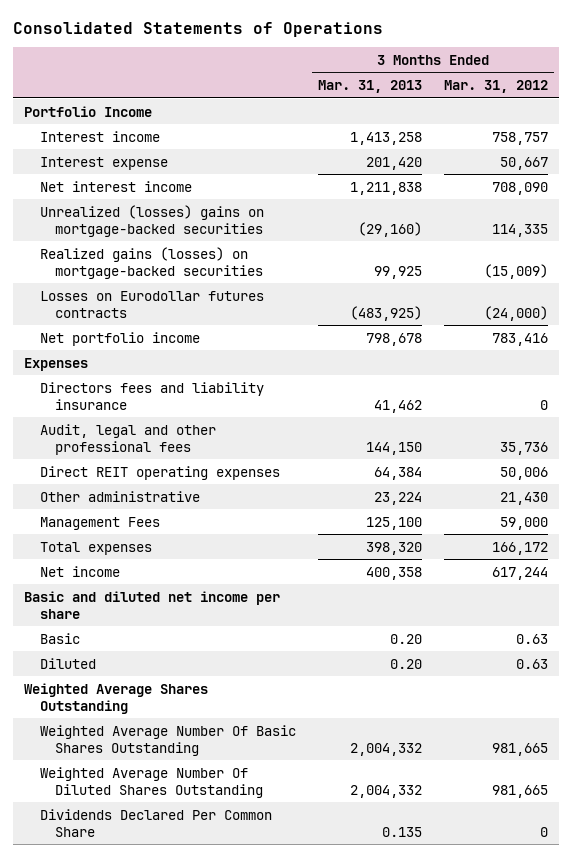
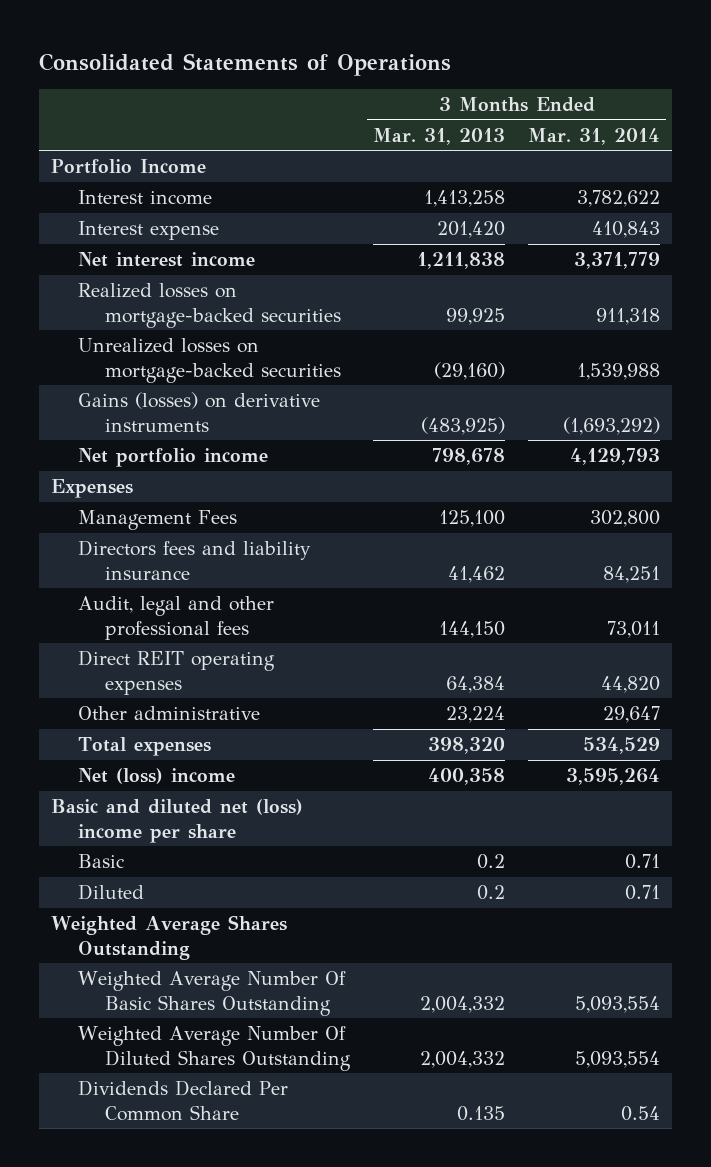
- | 3 Months Ended Mar. 31, 2013 | 3 Months Ended Mar. 31, 2012
+ | 3 Months Ended Mar. 31, 2013 | 3 Months Ended Mar. 31, 2014
- Unrealized (losses) gains on mortgage-backed securities | (29,160) | 114,335
- Realized gains (losses) on mortgage-backed securities | 99,925 | (15,009)
- Losses on Eurodollar futures contracts | (483,925) | (24,000)
+ Realized losses on mortgage-backed securities | 99,925 | 911,318
+ Unrealized losses on mortgage-backed securities | (29,160) | 1,539,988
+ Gains (losses) on derivative instruments | (483,925) | (1,693,292)
moved up: Management Fees | 125,100 | 302,800
- Net income | 400,358 | 617,244
- Basic and diluted net income per share
- Basic | 0.20 | 0.63
- Diluted | 0.20 | 0.63
+ Net (loss) income | 400,358 | 3,595,264
+ Basic and diluted net (loss) income per share
+ Basic | 0.2 | 0.71
+ Diluted | 0.2 | 0.71

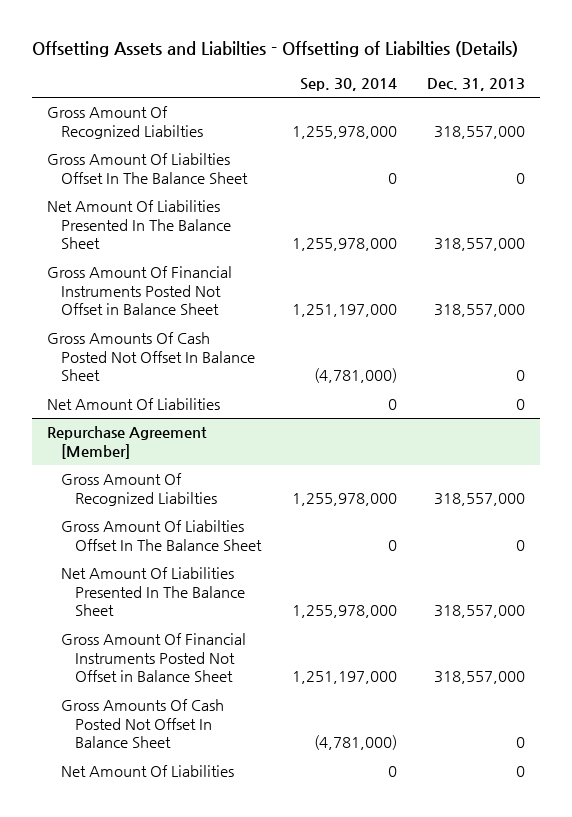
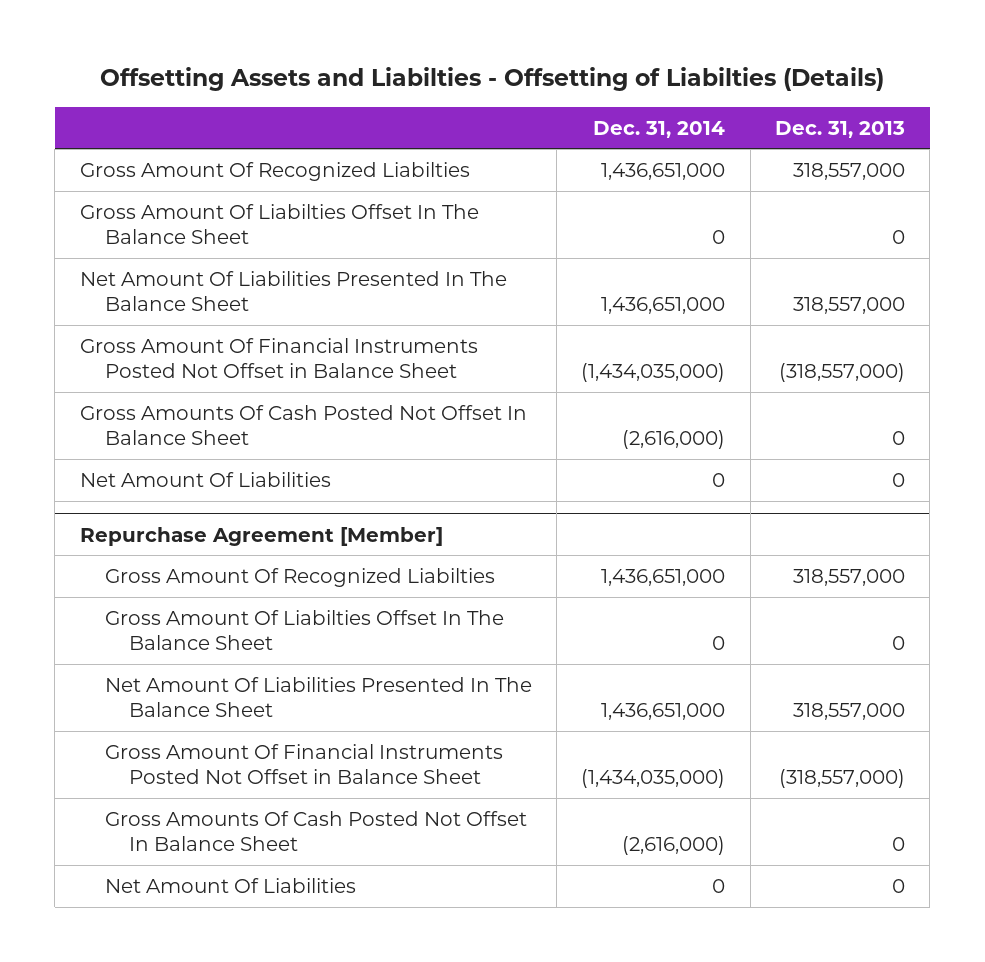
- | Sep. 30, 2014 | Dec. 31, 2013
+ | Dec. 31, 2014 | Dec. 31, 2013
- Gross Amount Of Financial Instruments Posted Not Offset in Balance Sheet | 1,251,197,000 | 318,557,000
+ Gross Amount Of Financial Instruments Posted Not Offset in Balance Sheet | (1,434,035,000) | (318,557,000)
@ Repurchase Agreement [Member]
- Gross Amount Of Financial Instruments Posted Not Offset in Balance Sheet | 1,251,197,000 | 318,557,000
+ Gross Amount Of Financial Instruments Posted Not Offset in Balance Sheet | (1,434,035,000) | (318,557,000)

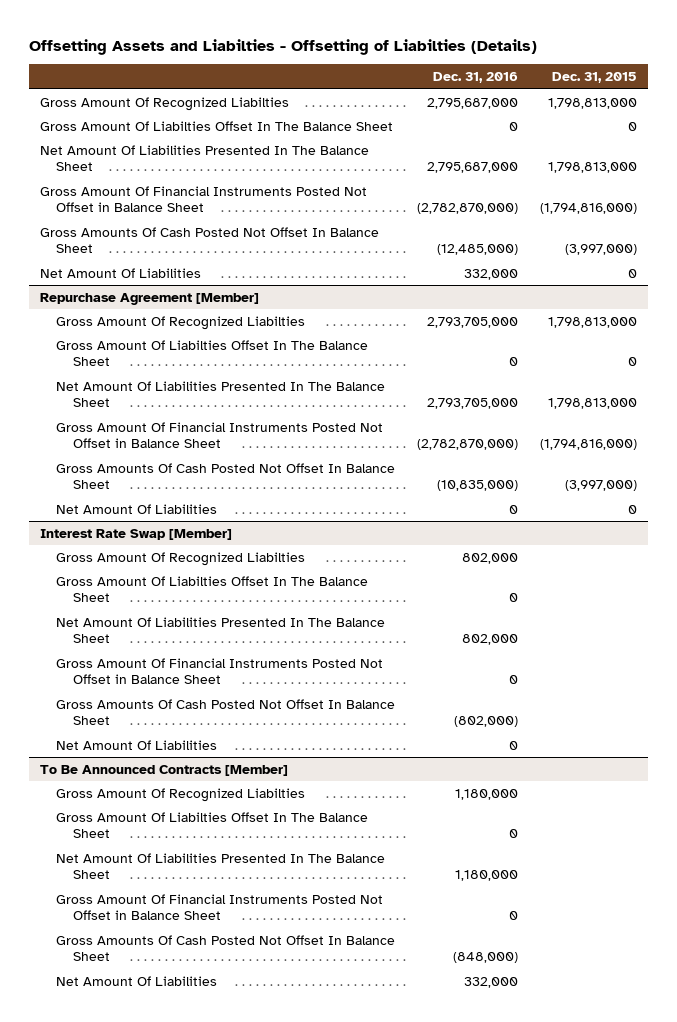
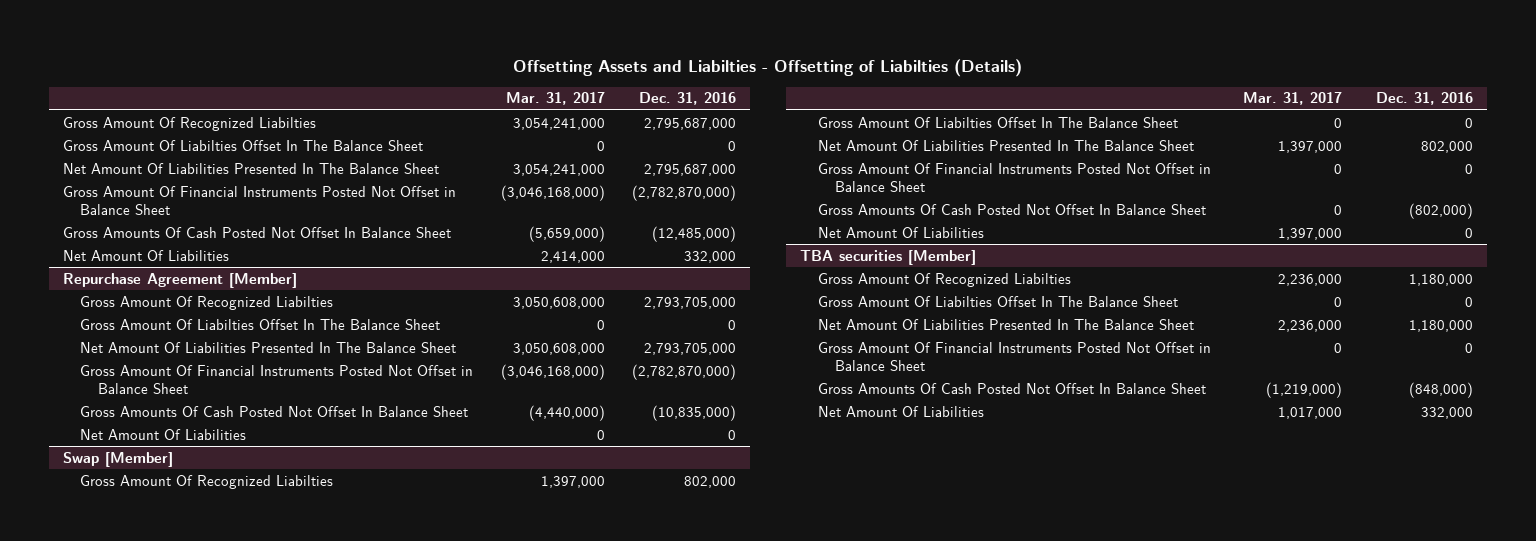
- | Dec. 31, 2016 | Dec. 31, 2015
+ | Mar. 31, 2017 | Dec. 31, 2016
- Interest Rate Swap [Member]
+ Swap [Member]
- To Be Announced Contracts [Member]
+ TBA securities [Member]

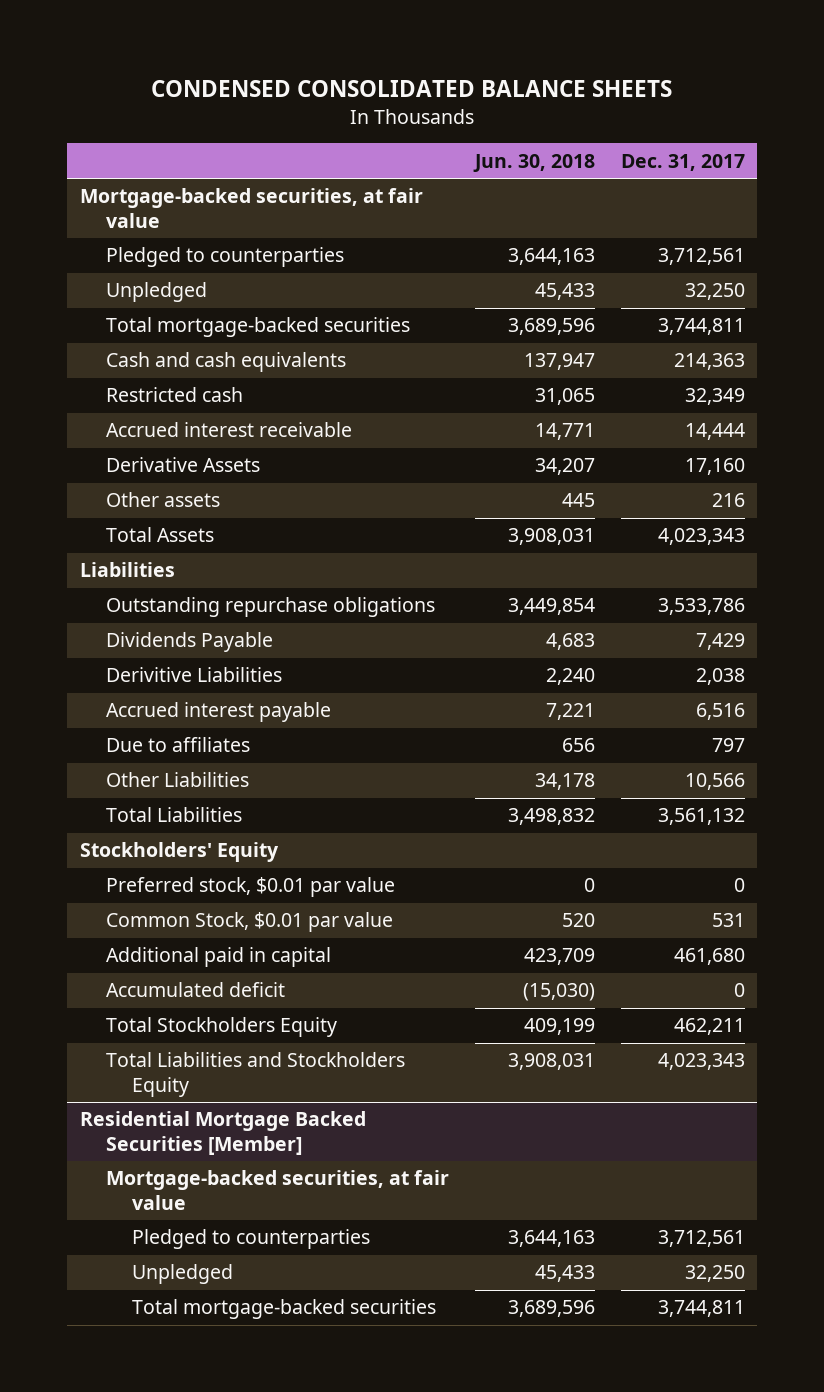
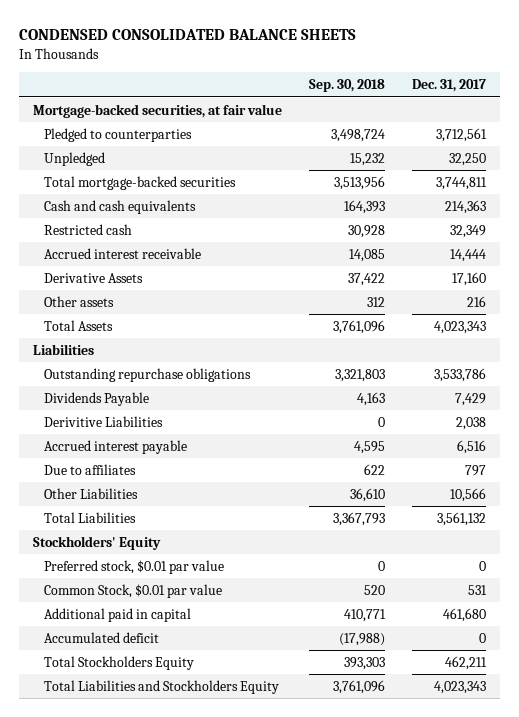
- | Jun. 30, 2018 | Dec. 31, 2017
+ | Sep. 30, 2018 | Dec. 31, 2017
- Residential Mortgage Backed Securities [Member]
- Mortgage-backed securities, at fair value
- Pledged to counterparties | 3,644,163 | 3,712,561
- Unpledged | 45,433 | 32,250
- Total mortgage-backed securities | 3,689,596 | 3,744,811

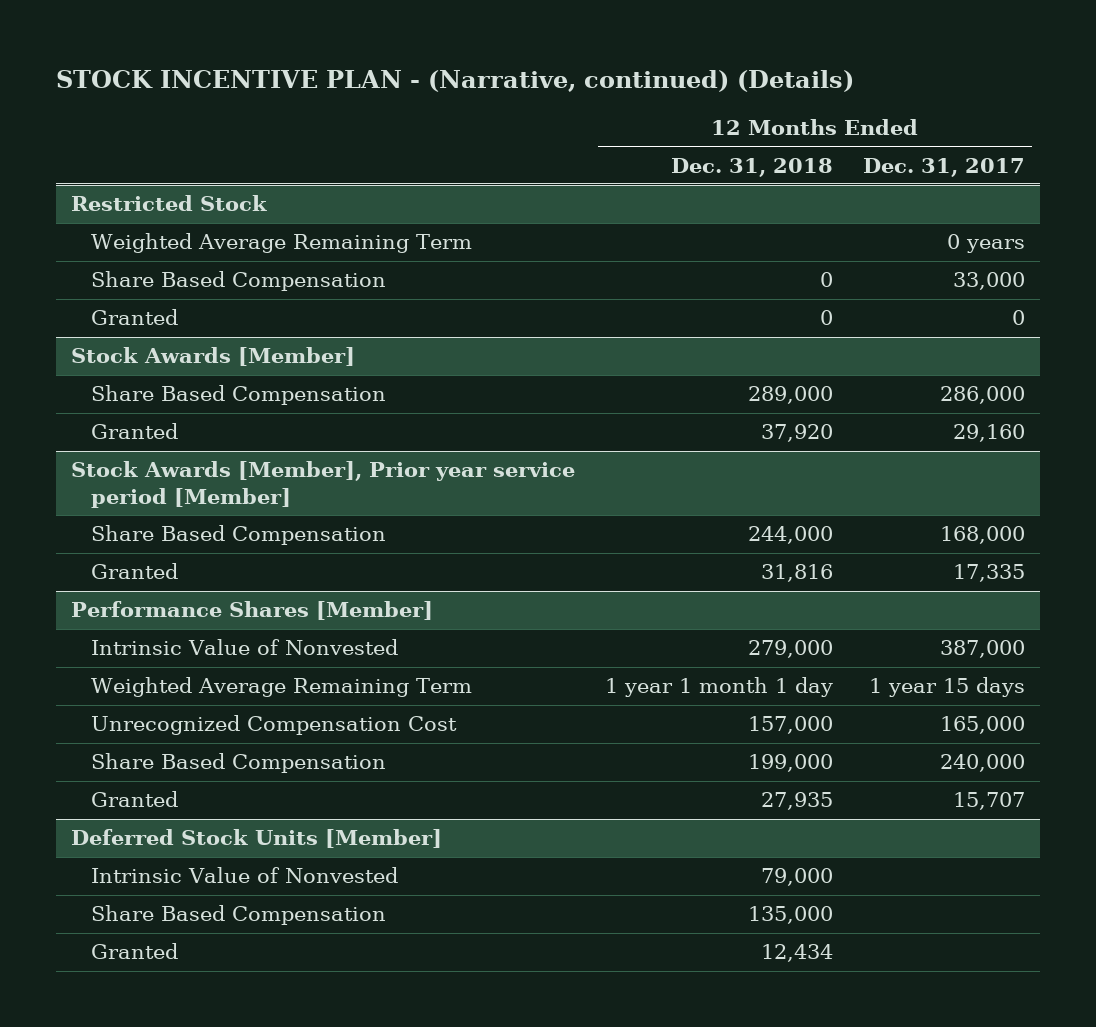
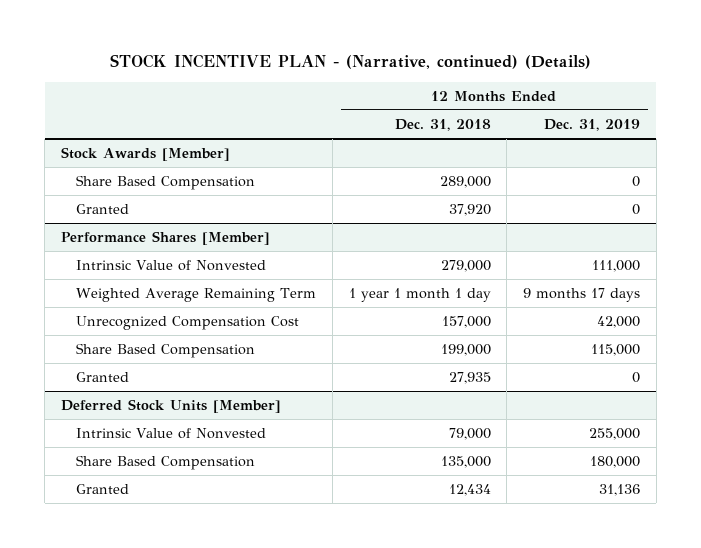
- | 12 Months Ended Dec. 31, 2018 | 12 Months Ended Dec. 31, 2017
+ | 12 Months Ended Dec. 31, 2018 | 12 Months Ended Dec. 31, 2019
- Restricted Stock
- Weighted Average Remaining Term | | 0 years
- Share Based Compensation | 0 | 33,000
- Granted | 0 | 0
- Stock Awards [Member], Prior year service period [Member]
- Share Based Compensation | 244,000 | 168,000
- Granted | 31,816 | 17,335

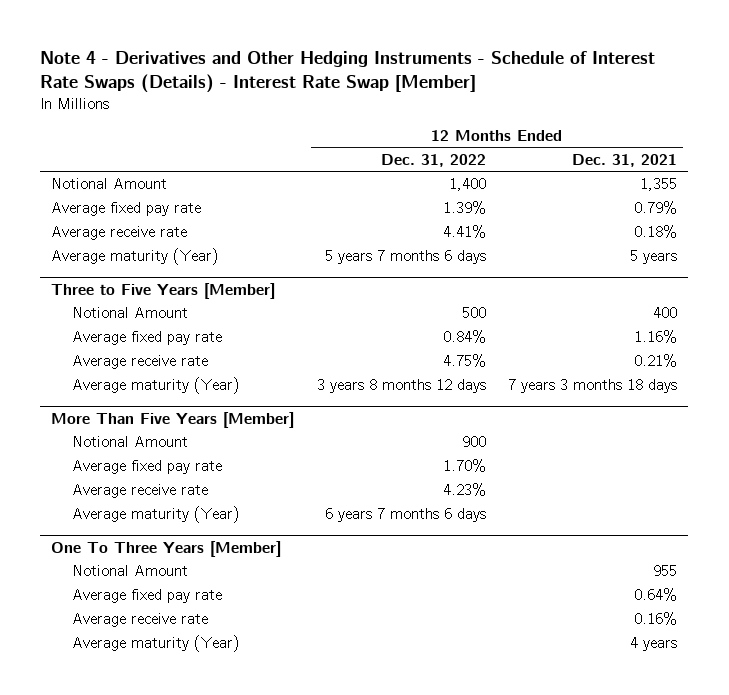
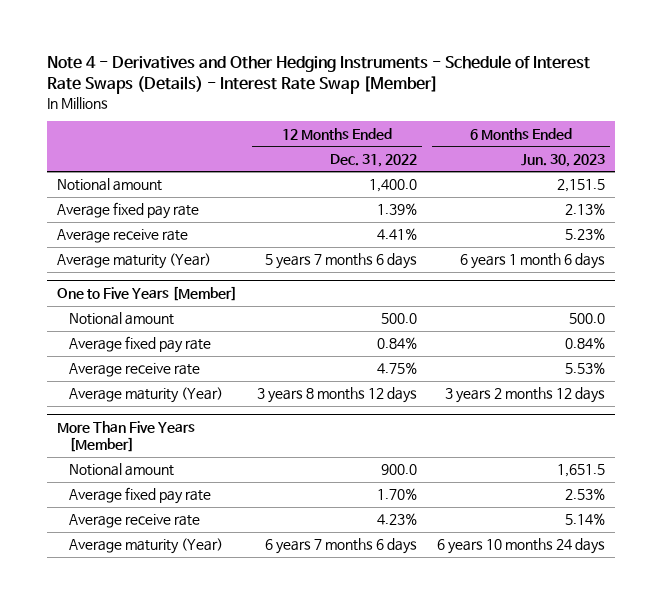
- | 12 Months Ended Dec. 31, 2022 | 12 Months Ended Dec. 31, 2021
+ | 12 Months Ended Dec. 31, 2022 | 6 Months Ended Jun. 30, 2023
- Notional Amount | 1,400 | 1,355
+ Notional amount | 1,400.0 | 2,151.5
- Three to Five Years [Member]
- Notional Amount | 500 | 400
+ One to Five Years [Member]
+ Notional amount | 500.0 | 500.0
@ More Than Five Years [Member]
- Notional Amount | 900 |
+ Notional amount | 900.0 | 1,651.5
- One To Three Years [Member]
- Notional Amount | | 955
- Average fixed pay rate | | 0.64%
- Average receive rate | | 0.16%
- Average maturity (Year) | | 4 years

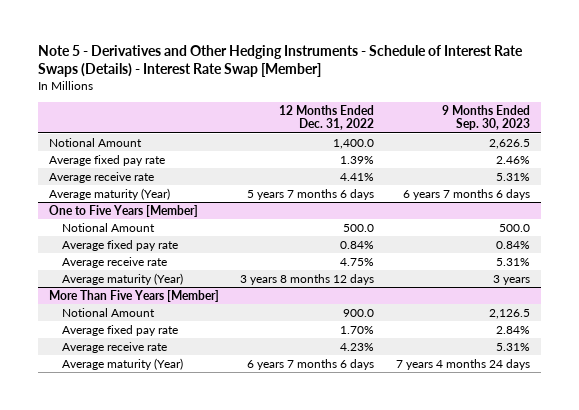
- Note 4 - Derivatives and Other Hedging Instruments - Schedule of Interest Rate Swaps (Details) - Interest Rate Swap [Member]
+ Note 5 - Derivatives and Other Hedging Instruments - Schedule of Interest Rate Swaps (Details) - Interest Rate Swap [Member]
- | 12 Months Ended Dec. 31, 2022 | 6 Months Ended Jun. 30, 2023
+ | 12 Months Ended Dec. 31, 2022 | 9 Months Ended Sep. 30, 2023
- Notional amount | 1,400.0 | 2,151.5
+ Notional Amount | 1,400.0 | 2,626.5
@ One to Five Years [Member]
- Notional amount | 500.0 | 500.0
+ Notional Amount | 500.0 | 500.0
@ More Than Five Years [Member]
- Notional amount | 900.0 | 1,651.5
+ Notional Amount | 900.0 | 2,126.5

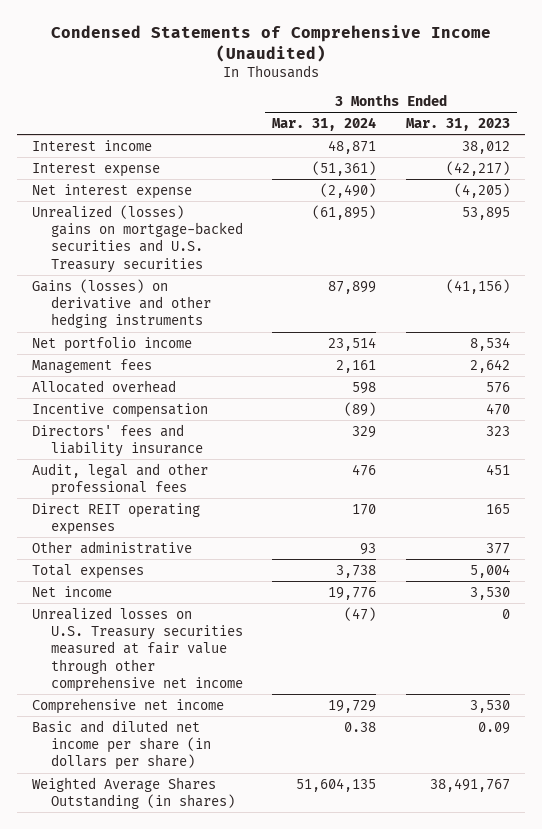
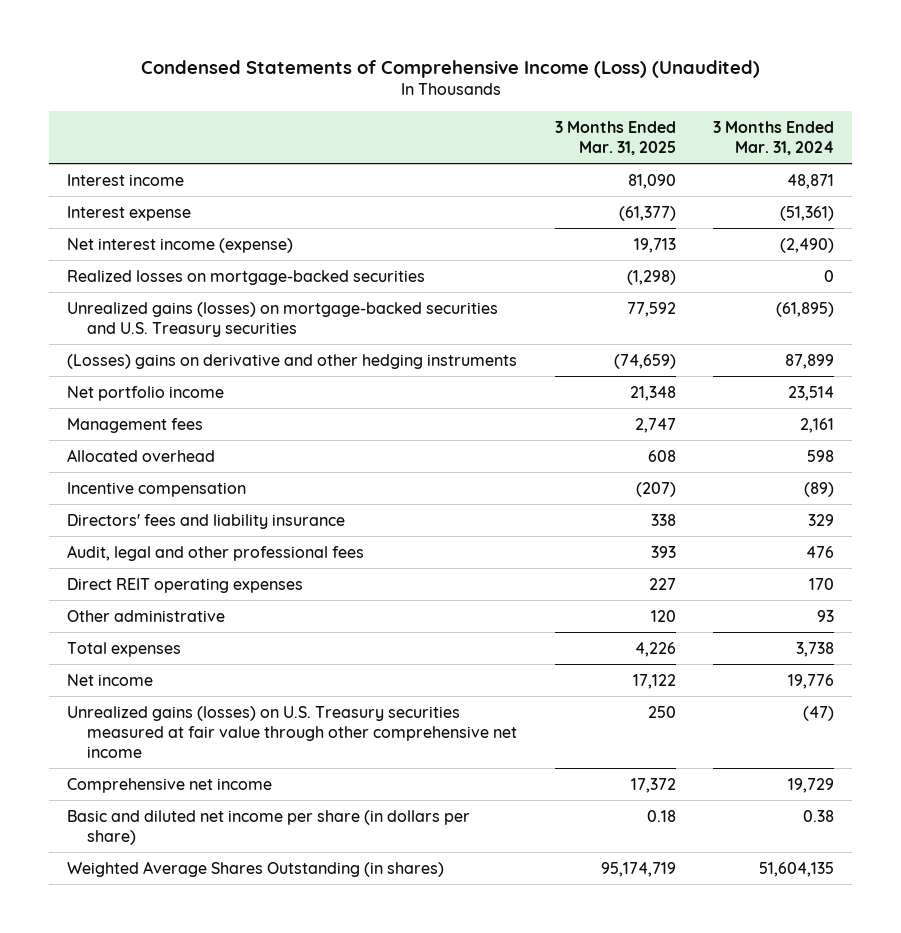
- Condensed Statements of Comprehensive Income (Unaudited)
+ Condensed Statements of Comprehensive Income (Loss) (Unaudited)
- | 3 Months Ended Mar. 31, 2024 | 3 Months Ended Mar. 31, 2023
+ | 3 Months Ended Mar. 31, 2025 | 3 Months Ended Mar. 31, 2024
- Net interest expense | (2,490) | (4,205)
- Unrealized (losses) gains on mortgage-backed securities and U.S. Treasury securities | (61,895) | 53,895
- Gains (losses) on derivative and other hedging instruments | 87,899 | (41,156)
+ Net interest income (expense) | 19,713 | (2,490)
+ Realized losses on mortgage-backed securities | (1,298) | 0
+ Unrealized gains (losses) on mortgage-backed securities and U.S. Treasury securities | 77,592 | (61,895)
+ (Losses) gains on derivative and other hedging instruments | (74,659) | 87,899
- Unrealized losses on U.S. Treasury securities measured at fair value through other comprehensive net income | (47) | 0
+ Unrealized gains (losses) on U.S. Treasury securities measured at fair value through other comprehensive net income | 250 | (47)

